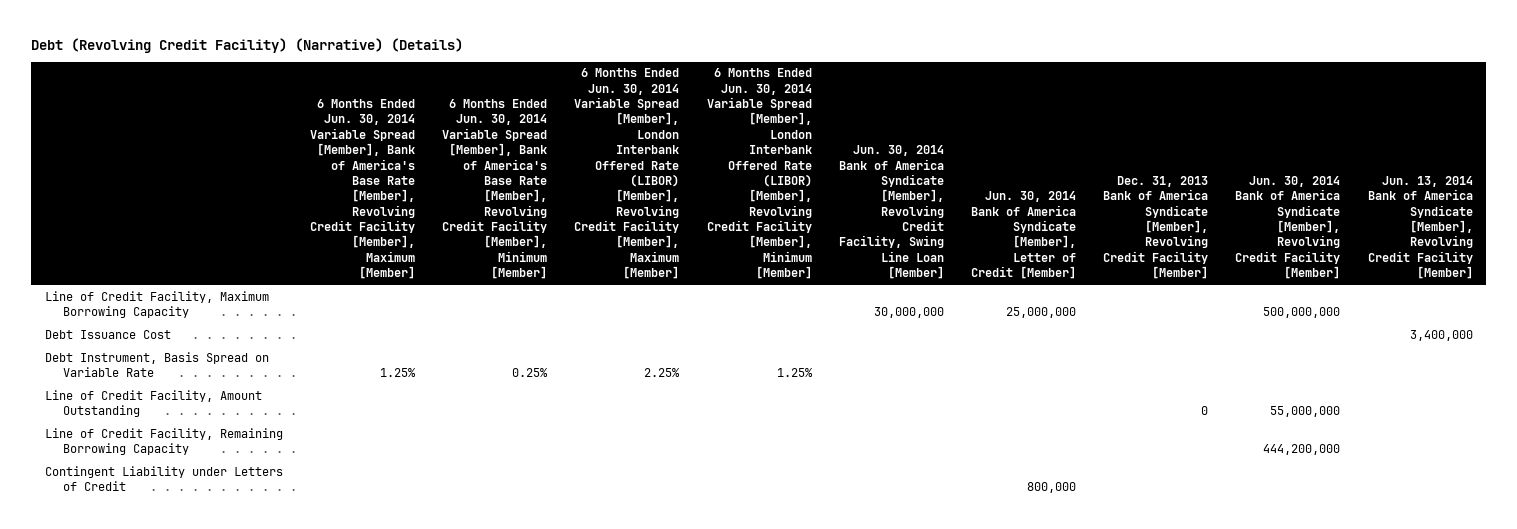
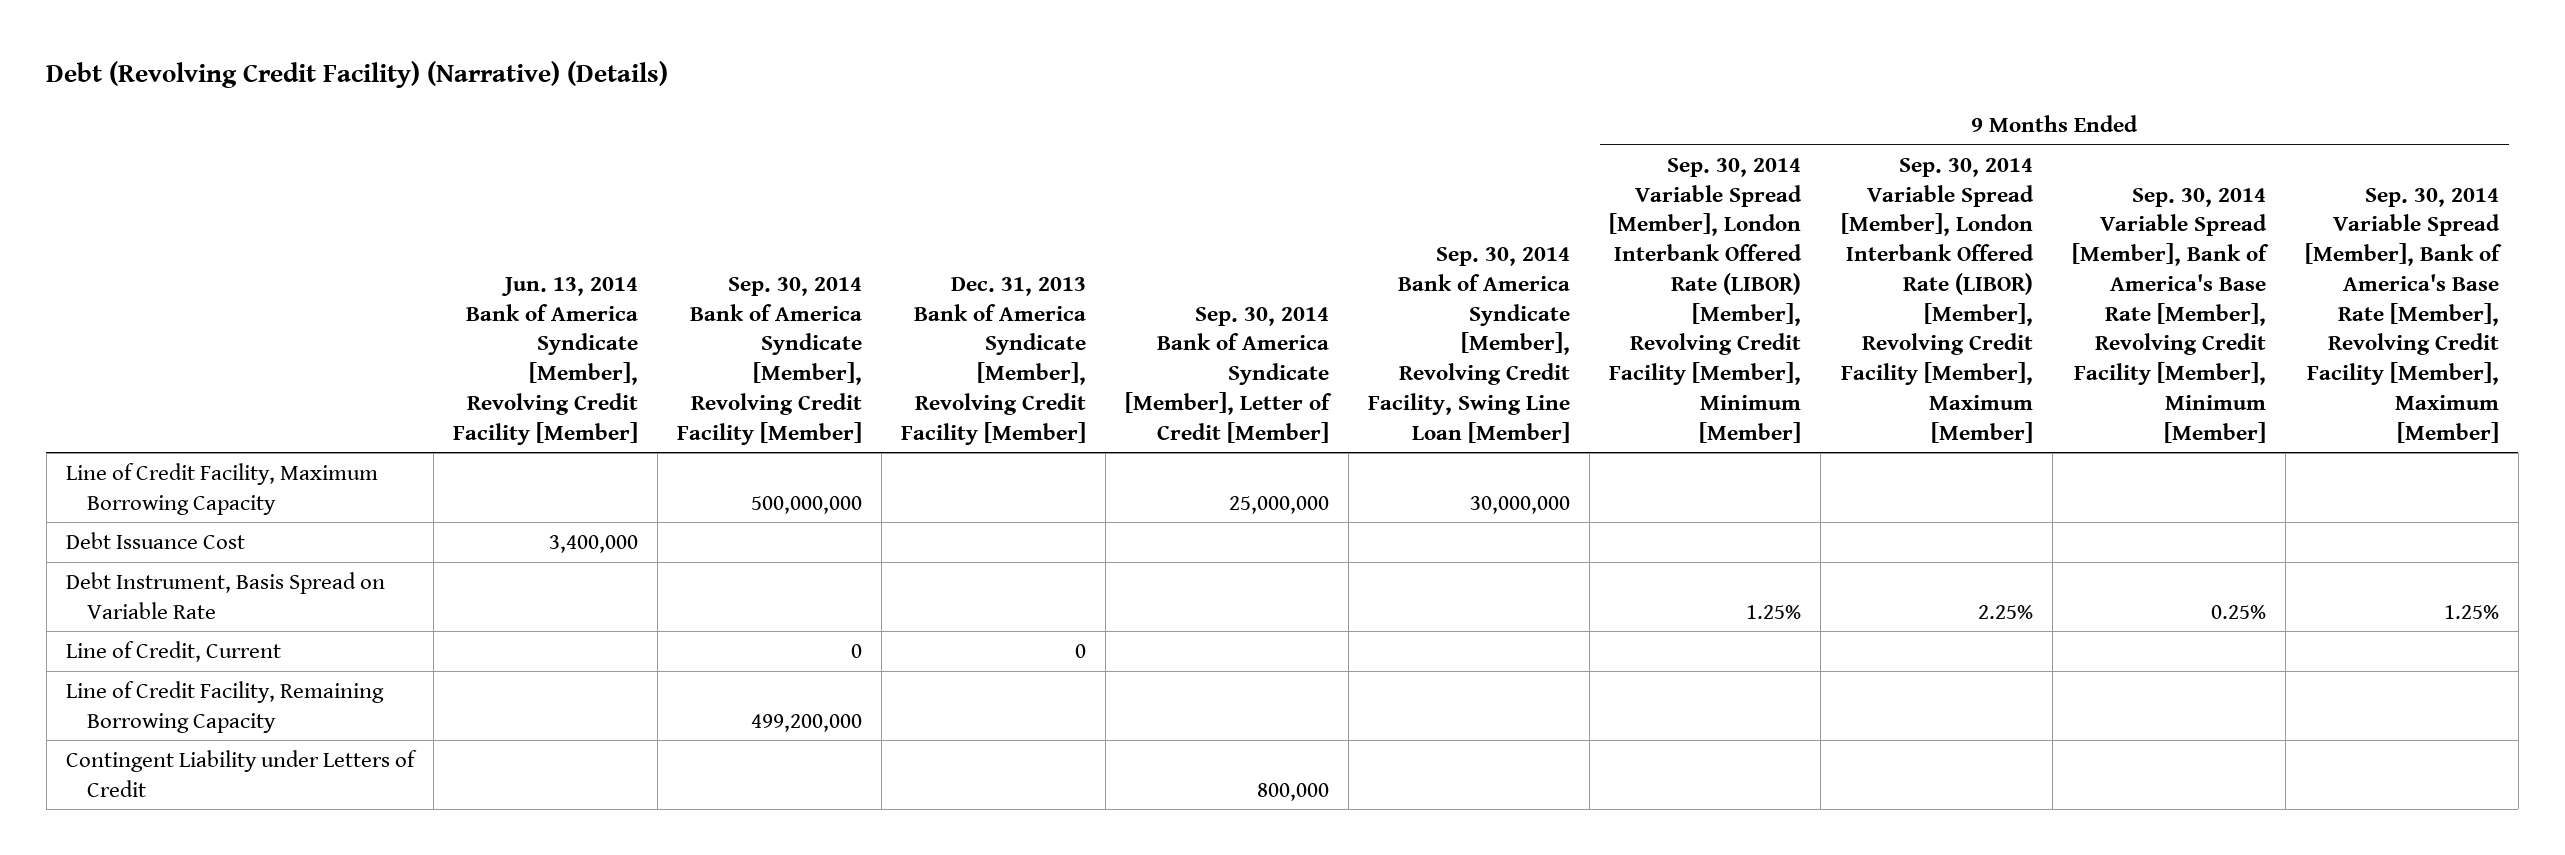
- | 6 Months Ended Jun. 30, 2014 Variable Spread [Member], Bank of America's Base Rate [Member], Revolving Credit Facility [Member], Maximum [Member] | 6 Months Ended Jun. 30, 2014 Variable Spread [Member], Bank of America's Base Rate [Member], Revolving Credit Facility [Member], Minimum [Member] | 6 Months Ended Jun. 30, 2014 Variable Spread [Member], London Interbank Offered Rate (LIBOR) [Member], Revolving Credit Facility [Member], Maximum [Member] | 6 Months Ended Jun. 30, 2014 Variable Spread [Member], London Interbank Offered Rate (LIBOR) [Member], Revolving Credit Facility [Member], Minimum [Member] | Jun. 30, 2014 Bank of America Syndicate [Member], Revolving Credit Facility, Swing Line Loan [Member] | Jun. 30, 2014 Bank of America Syndicate [Member], Letter of Credit [Member] | Dec. 31, 2013 Bank of America Syndicate [Member], Revolving Credit Facility [Member] | Jun. 30, 2014 Bank of America Syndicate [Member], Revolving Credit Facility [Member] | Jun. 13, 2014 Bank of America Syndicate [Member], Revolving Credit Facility [Member]
+ | Jun. 13, 2014 Bank of America Syndicate [Member], Revolving Credit Facility [Member] | Sep. 30, 2014 Bank of America Syndicate [Member], Revolving Credit Facility [Member] | Dec. 31, 2013 Bank of America Syndicate [Member], Revolving Credit Facility [Member] | Sep. 30, 2014 Bank of America Syndicate [Member], Letter of Credit [Member] | Sep. 30, 2014 Bank of America Syndicate [Member], Revolving Credit Facility, Swing Line Loan [Member] | 9 Months Ended Sep. 30, 2014 Variable Spread [Member], London Interbank Offered Rate (LIBOR) [Member], Revolving Credit Facility [Member], Minimum [Member] | 9 Months Ended Sep. 30, 2014 Variable Spread [Member], London Interbank Offered Rate (LIBOR) [Member], Revolving Credit Facility [Member], Maximum [Member] | 9 Months Ended Sep. 30, 2014 Variable Spread [Member], Bank of America's Base Rate [Member], Revolving Credit Facility [Member], Minimum [Member] | 9 Months Ended Sep. 30, 2014 Variable Spread [Member], Bank of America's Base Rate [Member], Revolving Credit Facility [Member], Maximum [Member]
- Line of Credit Facility, Amount Outstanding | | | | | | | 0 | 55,000,000 |
+ Line of Credit, Current | | 0 | 0 | | | | | |

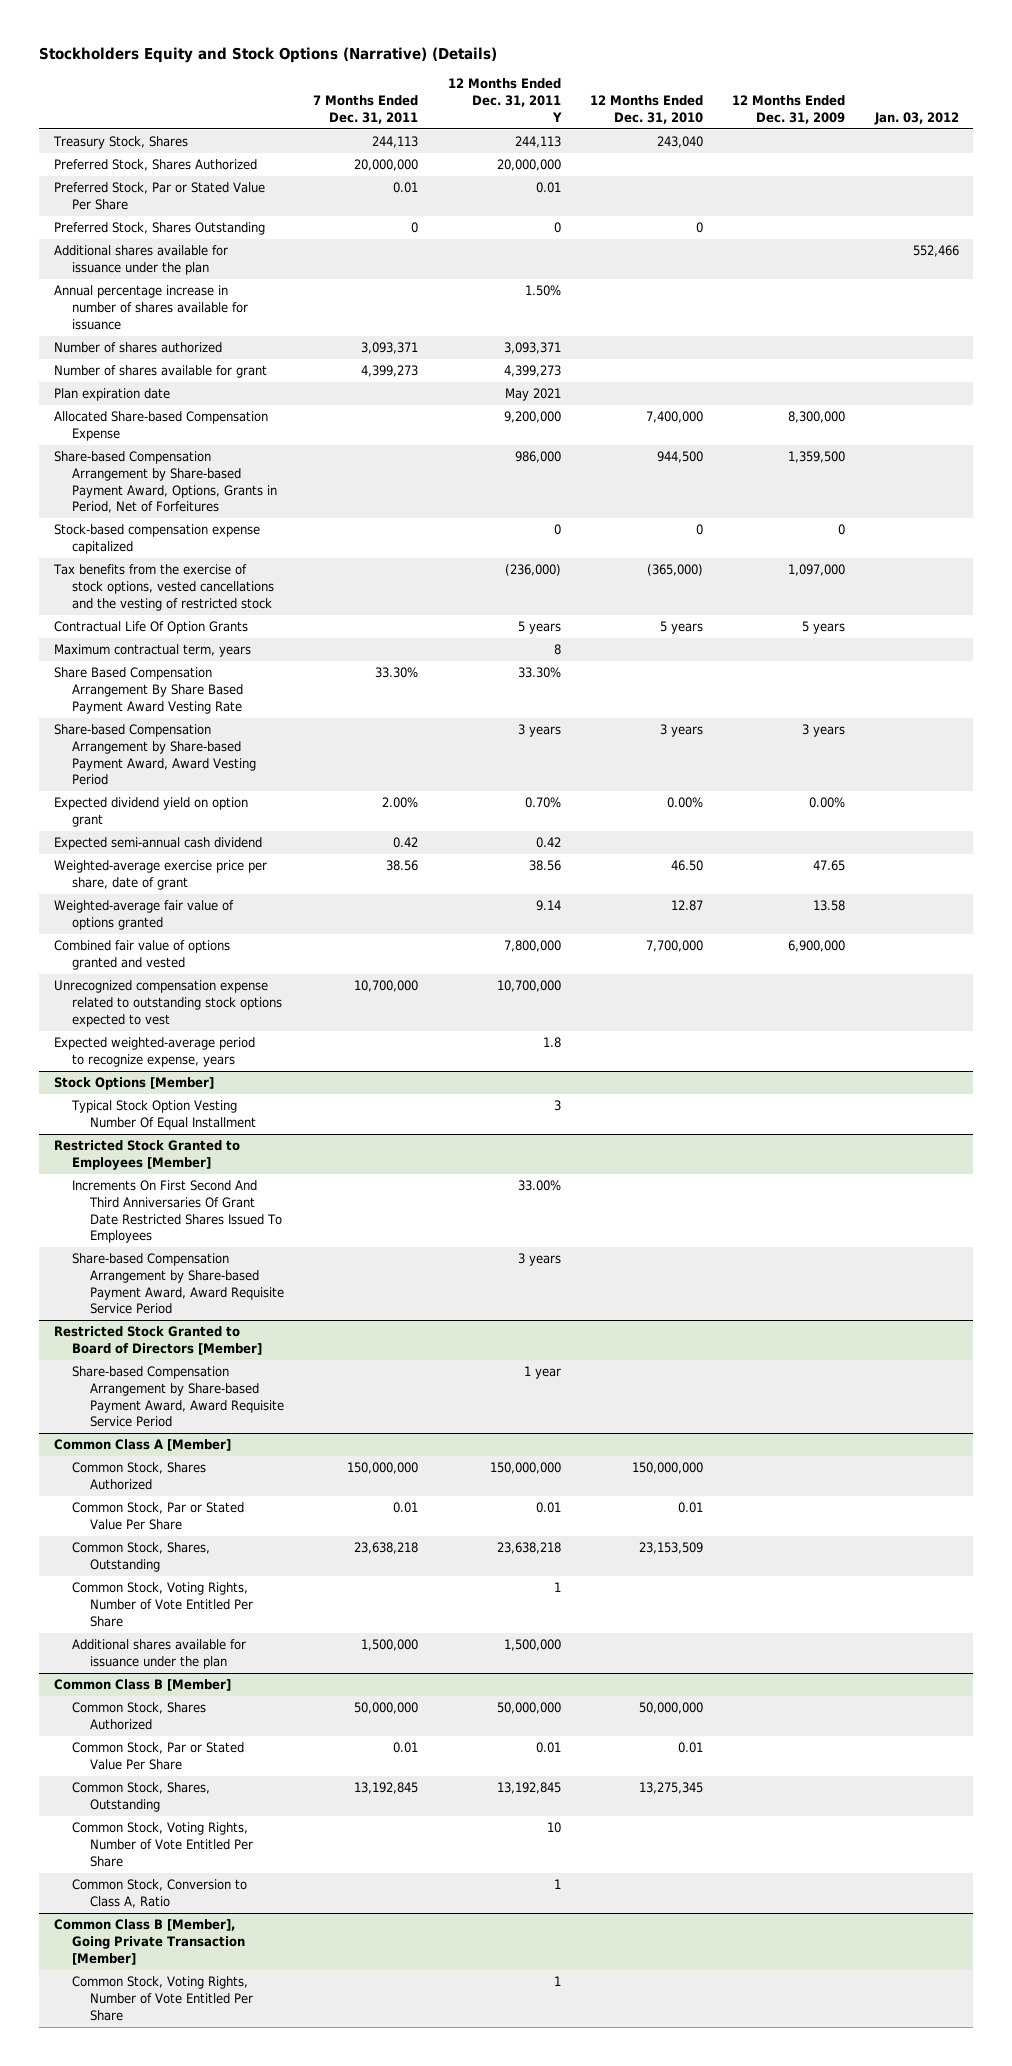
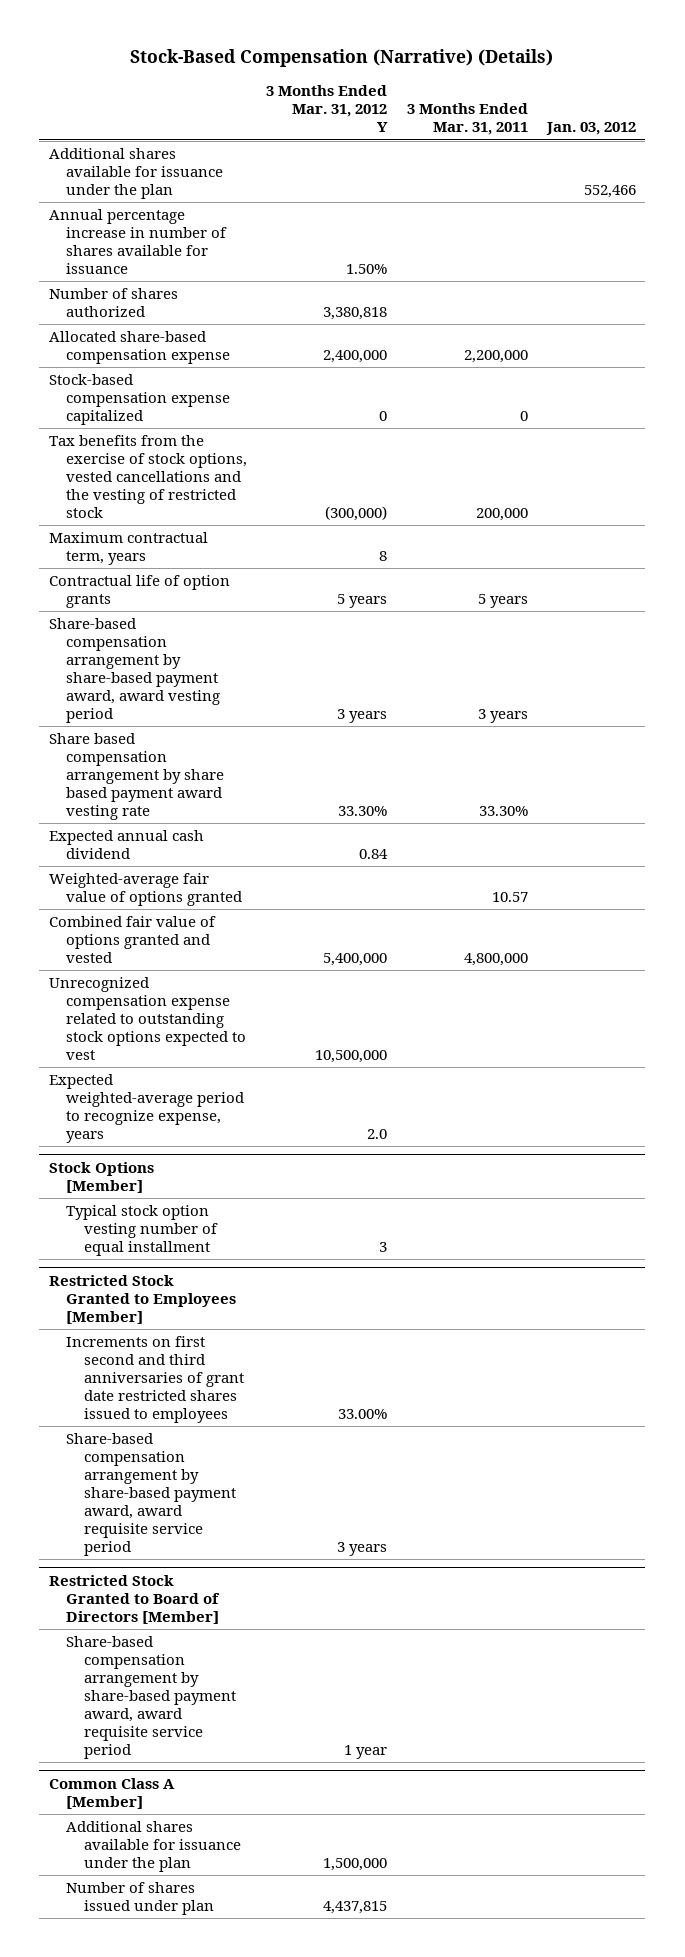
- Stockholders Equity and Stock Options (Narrative) (Details)
+ Stock-Based Compensation (Narrative) (Details)
- | 7 Months Ended Dec. 31, 2011 | 12 Months Ended Dec. 31, 2011 Y | 12 Months Ended Dec. 31, 2010 | 12 Months Ended Dec. 31, 2009 | Jan. 03, 2012
+ | 3 Months Ended Mar. 31, 2012 Y | 3 Months Ended Mar. 31, 2011 | Jan. 03, 2012
- Treasury Stock, Shares | 244,113 | 244,113 | 243,040 | |
- Preferred Stock, Shares Authorized | 20,000,000 | 20,000,000 | | |
- Preferred Stock, Par or Stated Value Per Share | 0.01 | 0.01 | | |
- Preferred Stock, Shares Outstanding | 0 | 0 | 0 | |
- Number of shares available for grant | 4,399,273 | 4,399,273 | | |
- Plan expiration date | | May 2021 | | |
- Allocated Share-based Compensation Expense | | 9,200,000 | 7,400,000 | 8,300,000 |
- Share-based Compensation Arrangement by Share-based Payment Award, Options, Grants in Period, Net of Forfeitures | | 986,000 | 944,500 | 1,359,500 |
+ Allocated share-based compensation expense | 2,400,000 | 2,200,000 |
- Contractual Life Of Option Grants | | 5 years | 5 years | 5 years |
- Share Based Compensation Arrangement By Share Based Payment Award Vesting Rate | 33.30% | 33.30% | | |
- Share-based Compensation Arrangement by Share-based Payment Award, Award Vesting Period | | 3 years | 3 years | 3 years |
- Expected dividend yield on option grant | 2.00% | 0.70% | 0.00% | 0.00% |
- Expected semi-annual cash dividend | 0.42 | 0.42 | | |
- Weighted-average exercise price per share, date of grant | 38.56 | 38.56 | 46.50 | 47.65 |
+ Contractual life of option grants | 5 years | 5 years |
+ Share-based compensation arrangement by share-based payment award, award vesting period | 3 years | 3 years |
+ Share based compensation arrangement by share based payment award vesting rate | 33.30% | 33.30% |
+ Expected annual cash dividend | 0.84 | |
@ Stock Options [Member]
- Typical Stock Option Vesting Number Of Equal Installment | | 3 | | |
+ Typical stock option vesting number of equal installment | 3 | |
@ Restricted Stock Granted to Employees [Member]
- Increments On First Second And Third Anniversaries Of Grant Date Restricted Shares Issued To Employees | | 33.00% | | |
- Share-based Compensation Arrangement by Share-based Payment Award, Award Requisite Service Period | | 3 years | | |
+ Increments on first second and third anniversaries of grant date restricted shares issued to employees | 33.00% | |
+ Share-based compensation arrangement by share-based payment award, award requisite service period | 3 years | |
@ Restricted Stock Granted to Board of Directors [Member]
- Share-based Compensation Arrangement by Share-based Payment Award, Award Requisite Service Period | | 1 year | | |
+ Share-based compensation arrangement by share-based payment award, award requisite service period | 1 year | |
@ Common Class A [Member]
- Common Stock, Shares Authorized | 150,000,000 | 150,000,000 | 150,000,000 | |
- Common Stock, Par or Stated Value Per Share | 0.01 | 0.01 | 0.01 | |
- Common Stock, Shares, Outstanding | 23,638,218 | 23,638,218 | 23,153,509 | |
- Common Stock, Voting Rights, Number of Vote Entitled Per Share | | 1 | | |
- Common Class B [Member]
- Common Stock, Shares Authorized | 50,000,000 | 50,000,000 | 50,000,000 | |
- Common Stock, Par or Stated Value Per Share | 0.01 | 0.01 | 0.01 | |
- Common Stock, Shares, Outstanding | 13,192,845 | 13,192,845 | 13,275,345 | |
- Common Stock, Voting Rights, Number of Vote Entitled Per Share | | 10 | | |
- Common Stock, Conversion to Class A, Ratio | | 1 | | |
- Common Class B [Member], Going Private Transaction [Member]
- Common Stock, Voting Rights, Number of Vote Entitled Per Share | | 1 | | |
@ Common Class A [Member]
+ Number of shares issued under plan | 4,437,815 | |

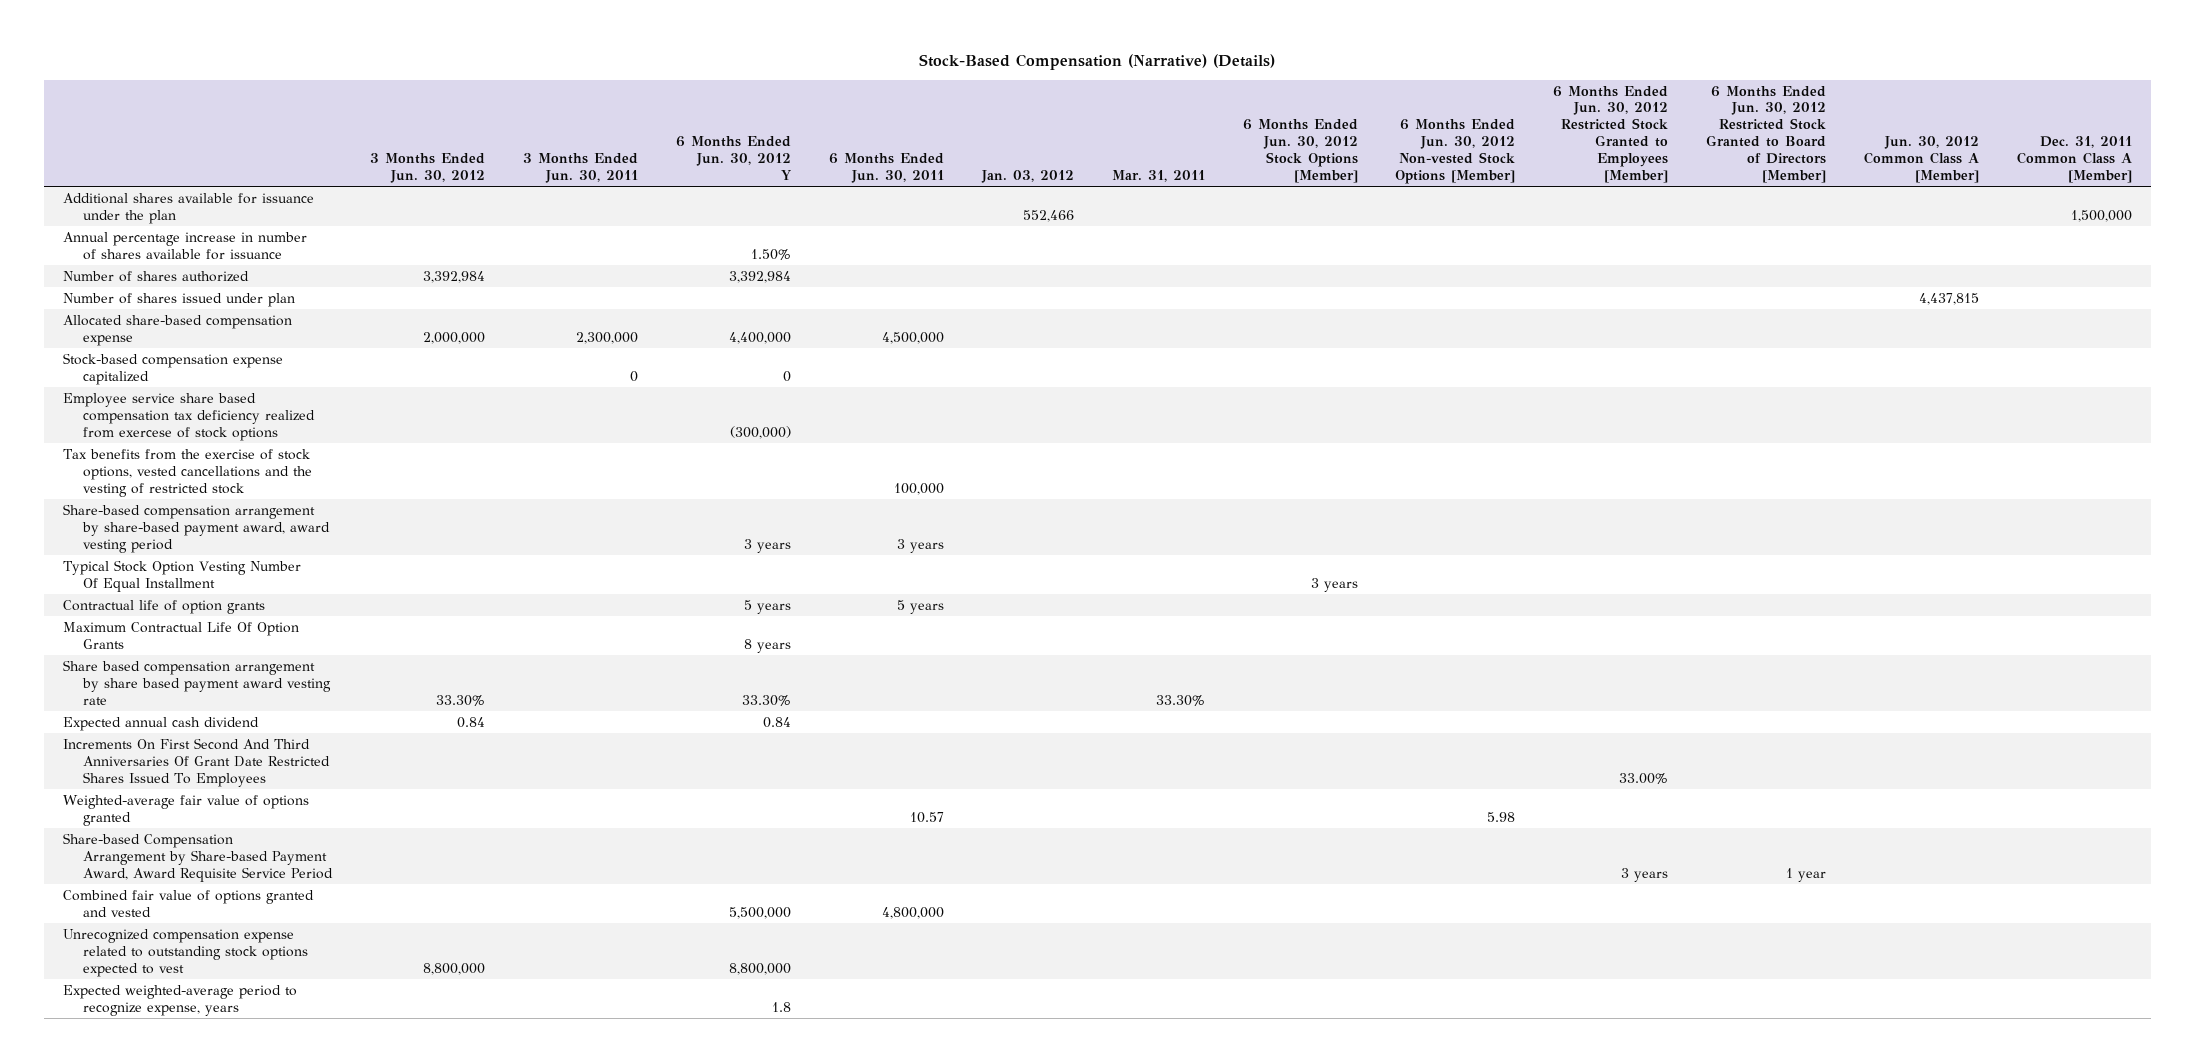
- | 3 Months Ended Mar. 31, 2012 Y | 3 Months Ended Mar. 31, 2011 | Jan. 03, 2012
+ | 3 Months Ended Jun. 30, 2012 | 3 Months Ended Jun. 30, 2011 | 6 Months Ended Jun. 30, 2012 Y | 6 Months Ended Jun. 30, 2011 | Jan. 03, 2012 | Mar. 31, 2011 | 6 Months Ended Jun. 30, 2012 Stock Options [Member] | 6 Months Ended Jun. 30, 2012 Non-vested Stock Options [Member] | 6 Months Ended Jun. 30, 2012 Restricted Stock Granted to Employees [Member] | 6 Months Ended Jun. 30, 2012 Restricted Stock Granted to Board of Directors [Member] | Jun. 30, 2012 Common Class A [Member] | Dec. 31, 2011 Common Class A [Member]
+ Number of shares issued under plan | | | | | | | | | | | 4,437,815 |
+ Employee service share based compensation tax deficiency realized from exercese of stock options | | | (300,000) | | | | | | | | |
- Maximum contractual term, years | 8 | |
+ Typical Stock Option Vesting Number Of Equal Installment | | | | | | | 3 years | | | | |
moved down: Contractual life of option grants | | | 5 years | 5 years | | | | | | | |
+ Maximum Contractual Life Of Option Grants | | | 8 years | | | | | | | | |
+ Increments On First Second And Third Anniversaries Of Grant Date Restricted Shares Issued To Employees | | | | | | | | | 33.00% | | |
+ Share-based Compensation Arrangement by Share-based Payment Award, Award Requisite Service Period | | | | | | | | | 3 years | 1 year | |
- Stock Options [Member]
- Typical stock option vesting number of equal installment | 3 | |
- Restricted Stock Granted to Employees [Member]
- Increments on first second and third anniversaries of grant date restricted shares issued to employees | 33.00% | |
- Share-based compensation arrangement by share-based payment award, award requisite service period | 3 years | |
- Restricted Stock Granted to Board of Directors [Member]
- Share-based compensation arrangement by share-based payment award, award requisite service period | 1 year | |
- Common Class A [Member]
- Additional shares available for issuance under the plan | 1,500,000 | |
- Number of shares issued under plan | 4,437,815 | |

